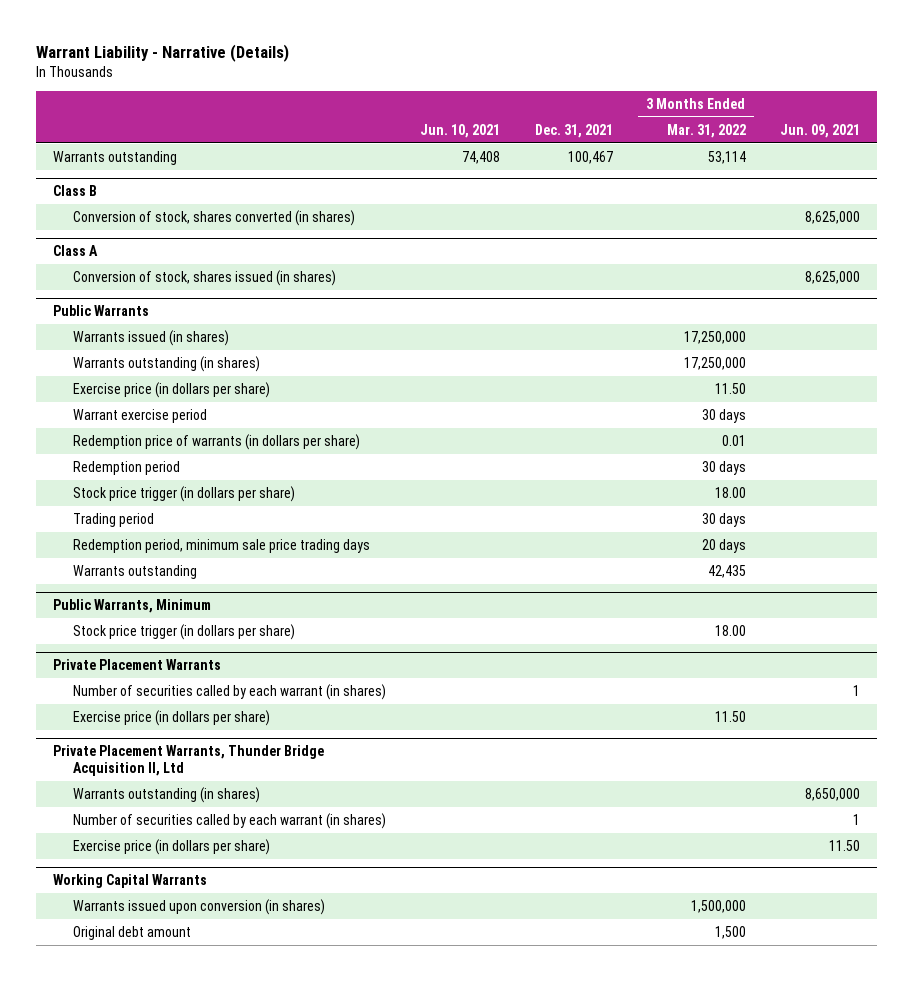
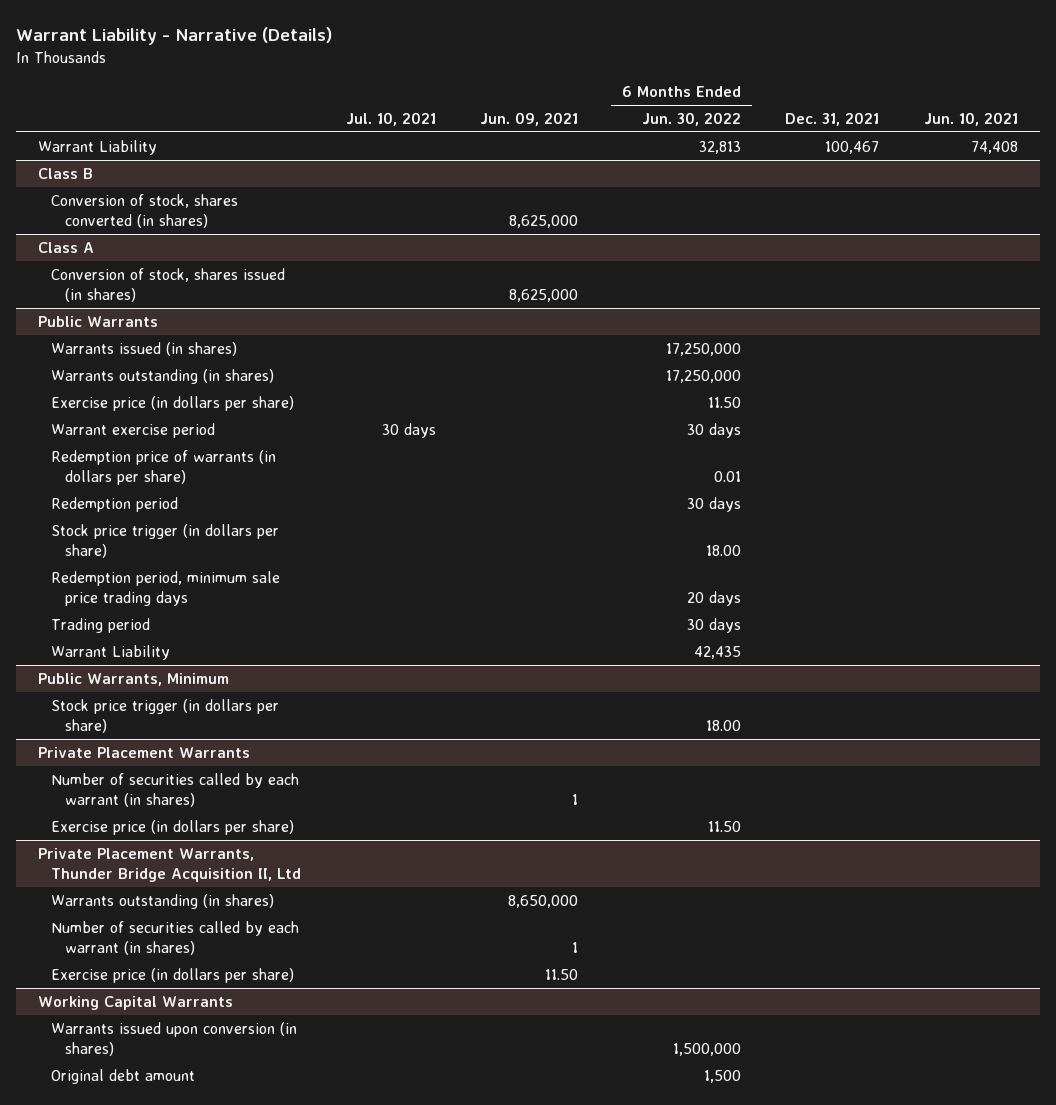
- | Jun. 10, 2021 | Dec. 31, 2021 | 3 Months Ended Mar. 31, 2022 | Jun. 09, 2021
+ | Jul. 10, 2021 | Jun. 09, 2021 | 6 Months Ended Jun. 30, 2022 | Dec. 31, 2021 | Jun. 10, 2021
- Warrants outstanding | 74,408 | 100,467 | 53,114 |
+ Warrant Liability | | | 32,813 | 100,467 | 74,408
@ Public Warrants
- Warrants outstanding | | | 42,435 |
moved down: Trading period | | | 30 days | |
+ Warrant Liability | | | 42,435 | |

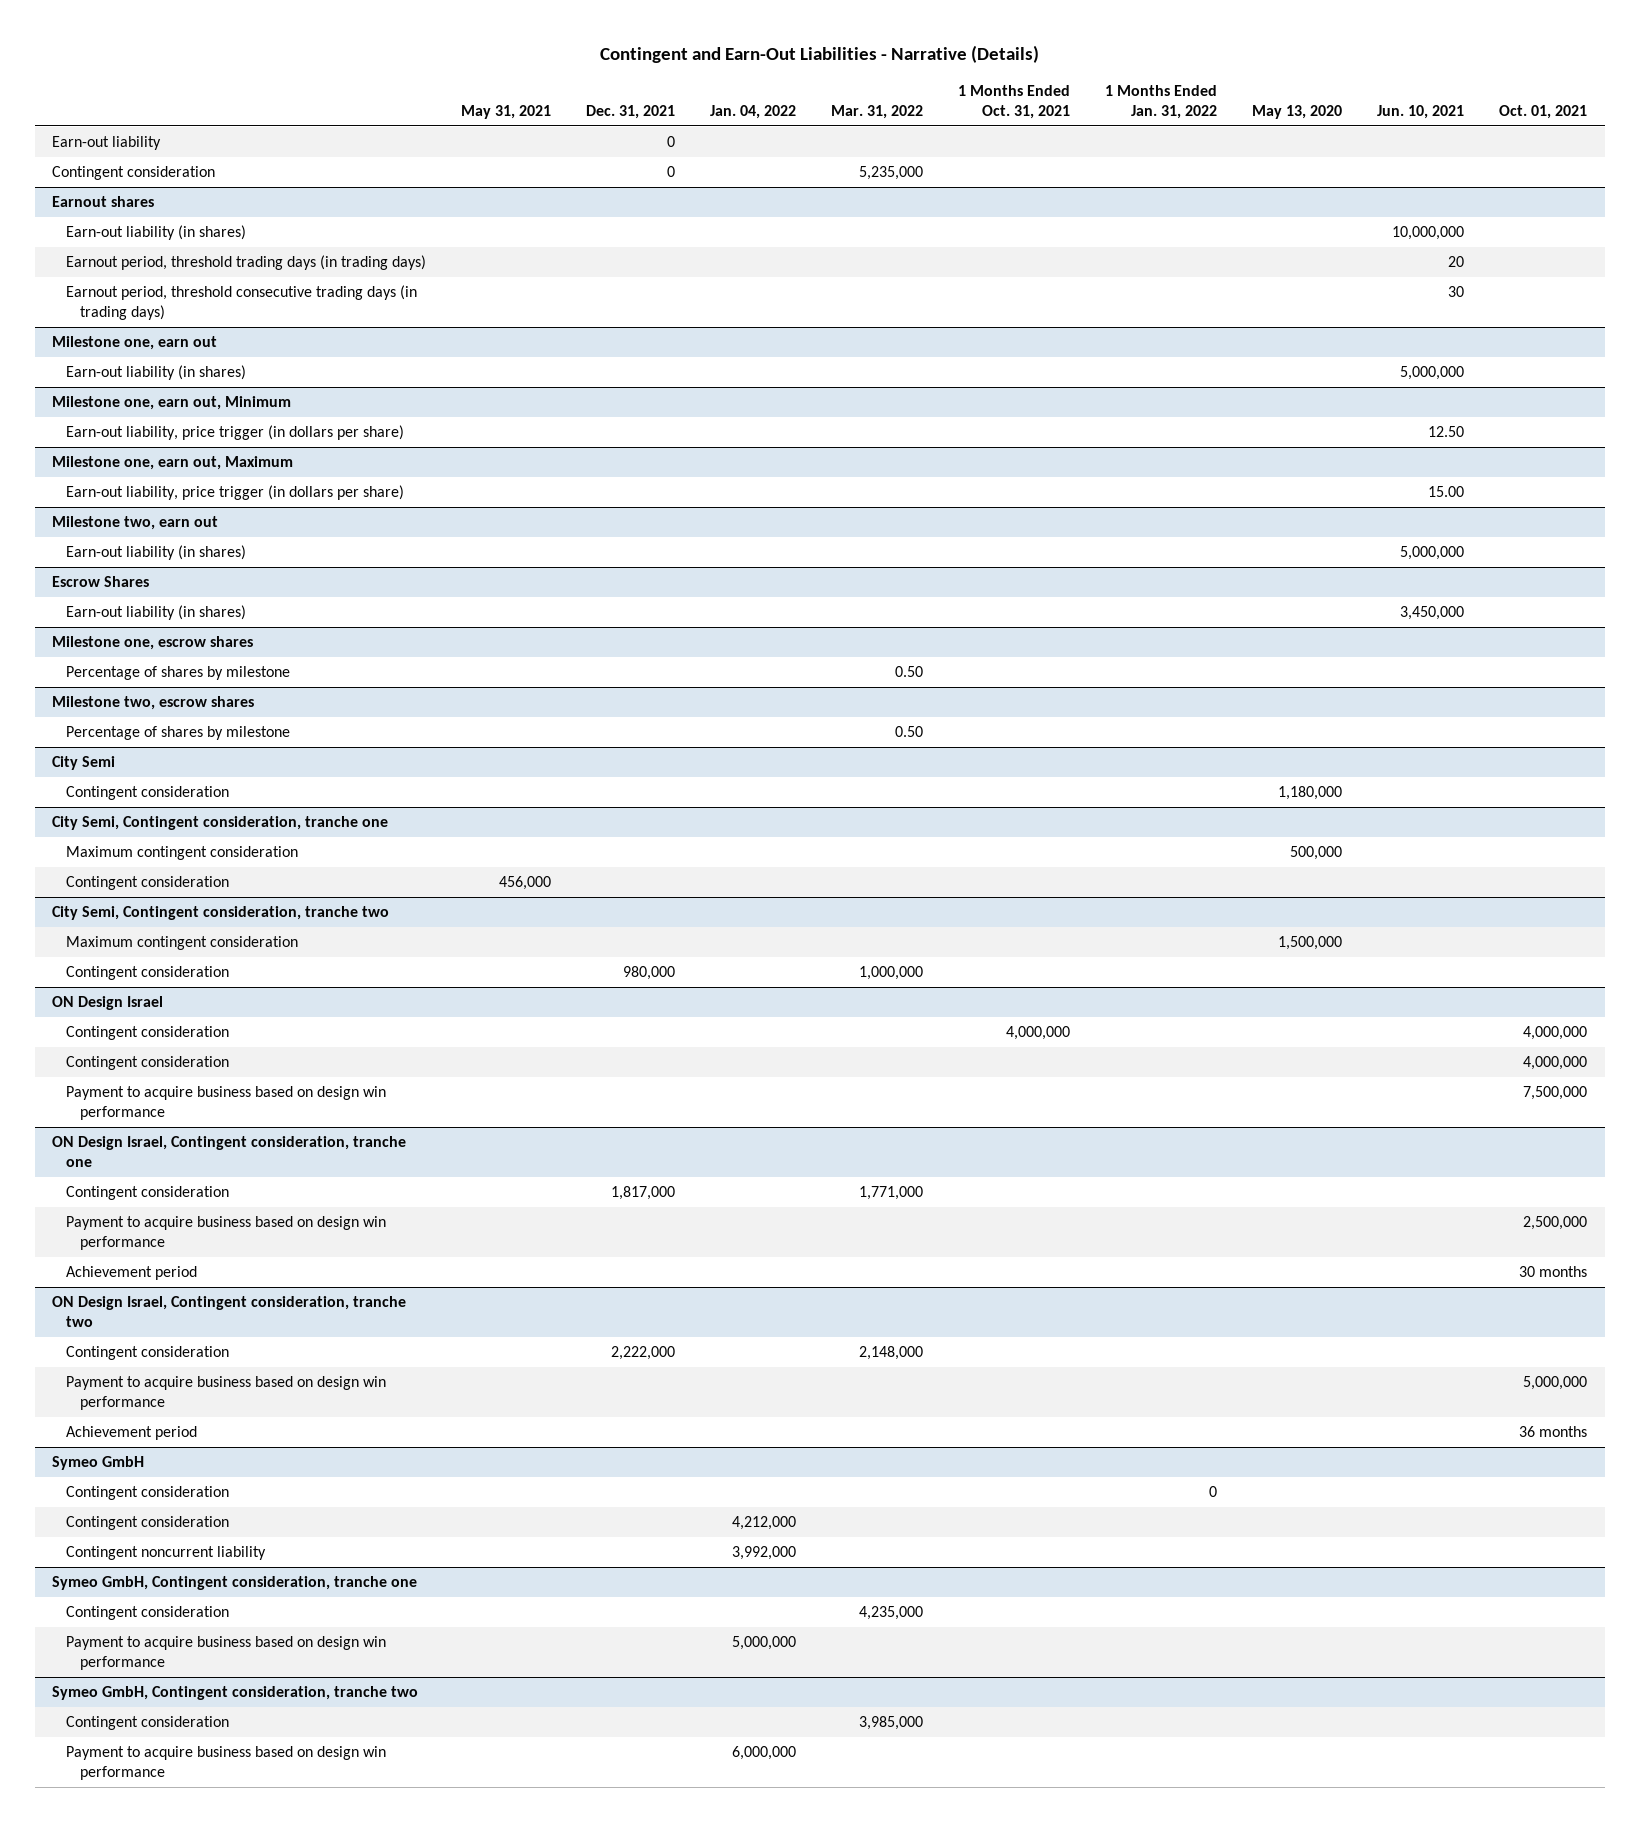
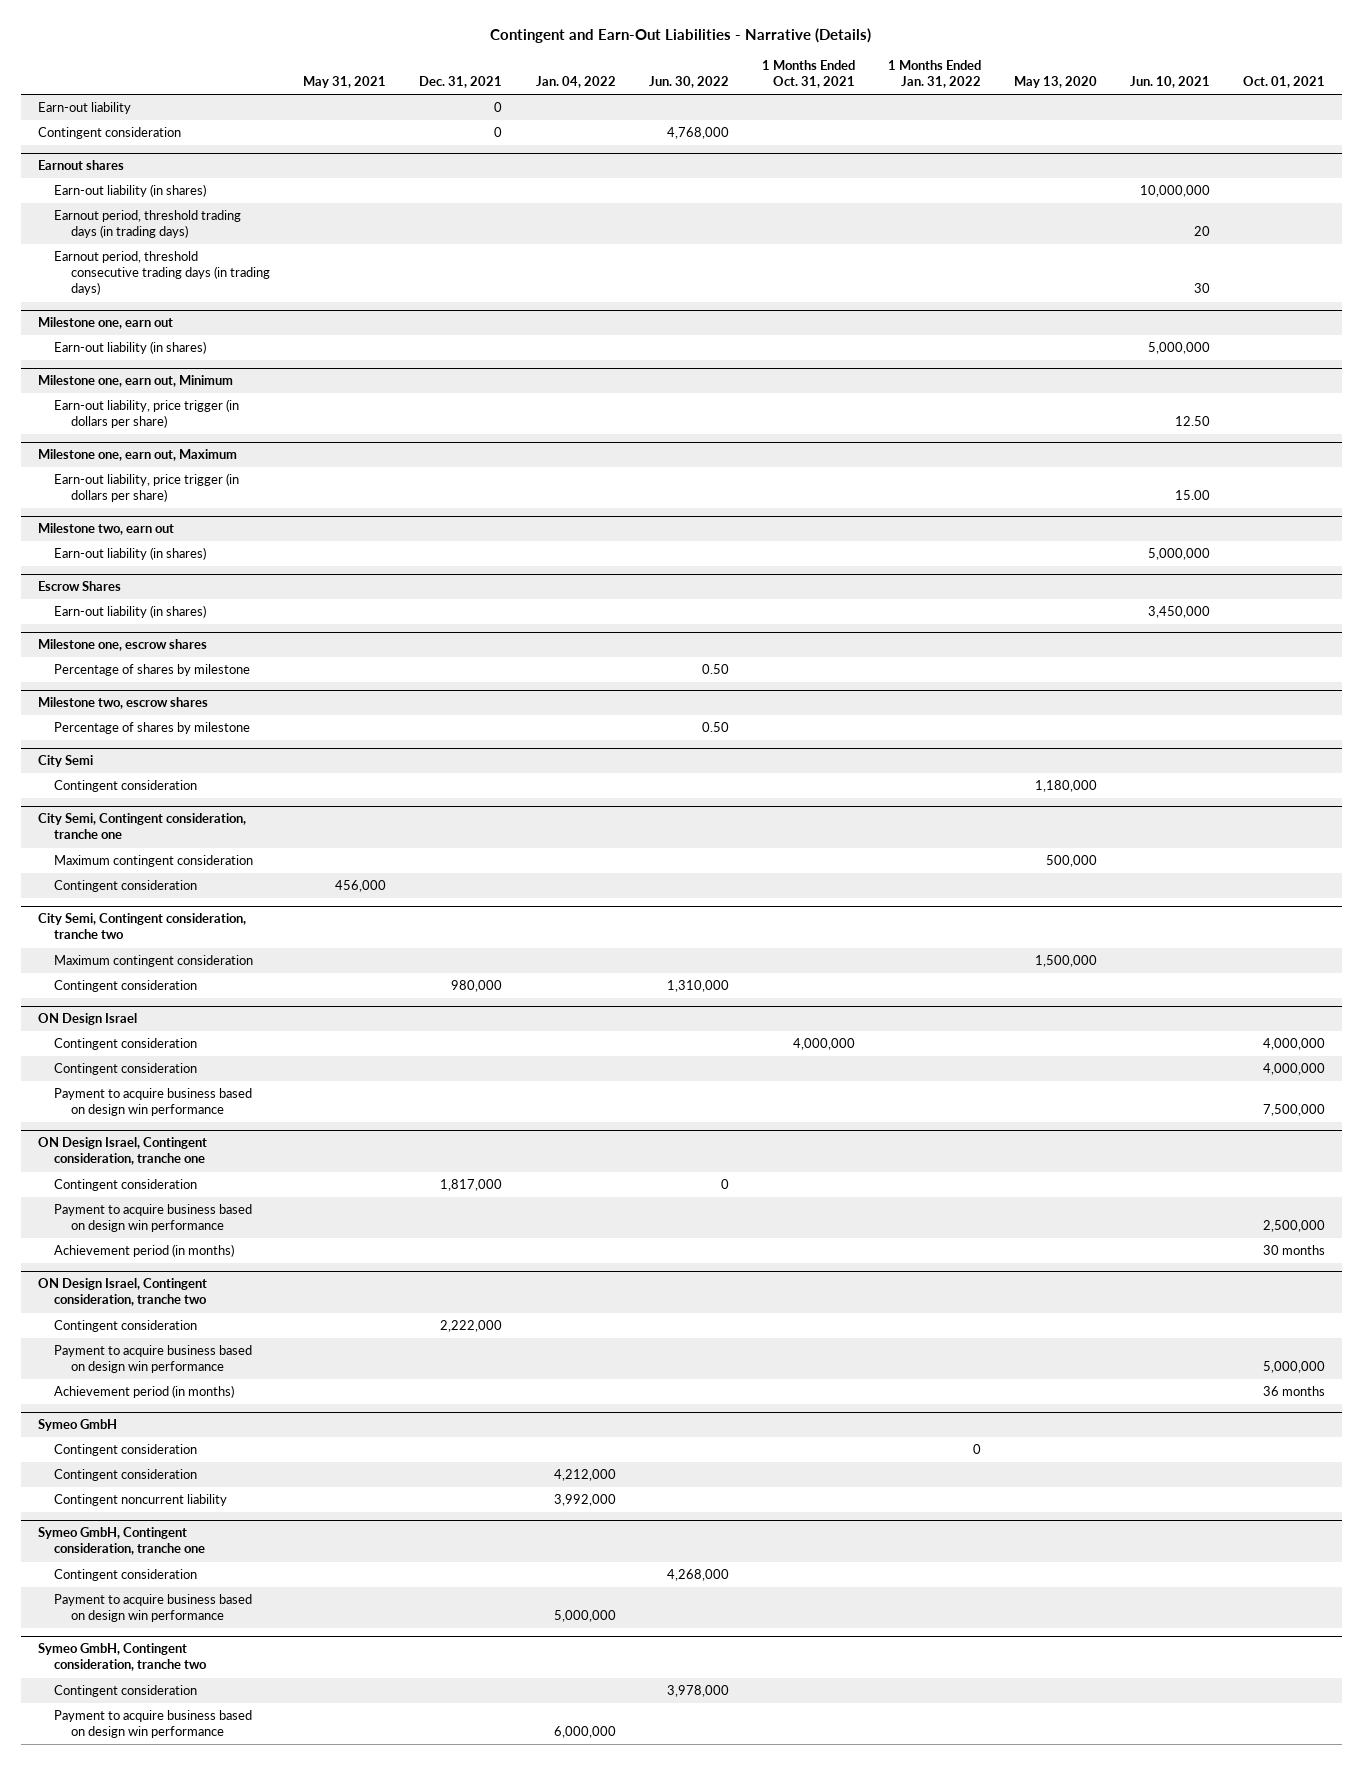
- | May 31, 2021 | Dec. 31, 2021 | Jan. 04, 2022 | Mar. 31, 2022 | 1 Months Ended Oct. 31, 2021 | 1 Months Ended Jan. 31, 2022 | May 13, 2020 | Jun. 10, 2021 | Oct. 01, 2021
+ | May 31, 2021 | Dec. 31, 2021 | Jan. 04, 2022 | Jun. 30, 2022 | 1 Months Ended Oct. 31, 2021 | 1 Months Ended Jan. 31, 2022 | May 13, 2020 | Jun. 10, 2021 | Oct. 01, 2021
@ ON Design Israel, Contingent consideration, tranche one
- Achievement period | | | | | | | | | 30 months
+ Achievement period (in months) | | | | | | | | | 30 months
@ ON Design Israel, Contingent consideration, tranche two
- Achievement period | | | | | | | | | 36 months
+ Achievement period (in months) | | | | | | | | | 36 months

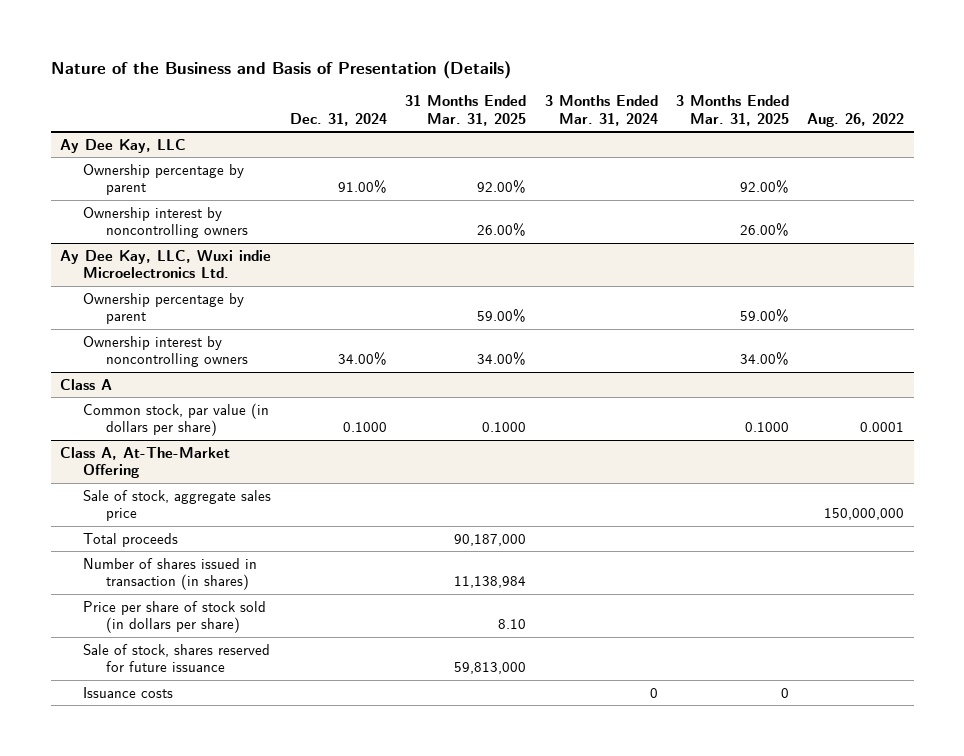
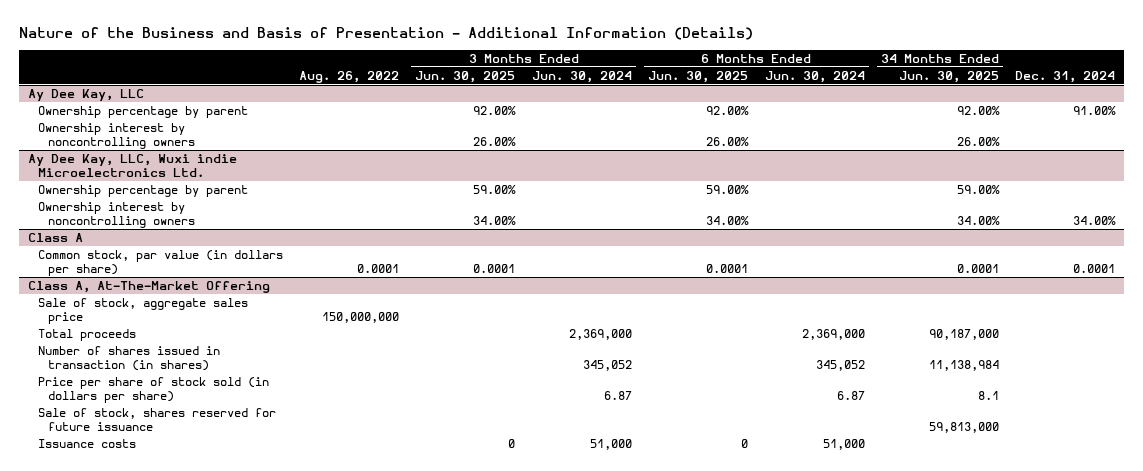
- Nature of the Business and Basis of Presentation (Details)
+ Nature of the Business and Basis of Presentation - Additional Information (Details)
- | Dec. 31, 2024 | 31 Months Ended Mar. 31, 2025 | 3 Months Ended Mar. 31, 2024 | 3 Months Ended Mar. 31, 2025 | Aug. 26, 2022
+ | Aug. 26, 2022 | 3 Months Ended Jun. 30, 2025 | 3 Months Ended Jun. 30, 2024 | 6 Months Ended Jun. 30, 2025 | 6 Months Ended Jun. 30, 2024 | 34 Months Ended Jun. 30, 2025 | Dec. 31, 2024
@ Class A
- Common stock, par value (in dollars per share) | 0.1000 | 0.1000 | | 0.1000 | 0.0001
+ Common stock, par value (in dollars per share) | 0.0001 | 0.0001 | | 0.0001 | | 0.0001 | 0.0001

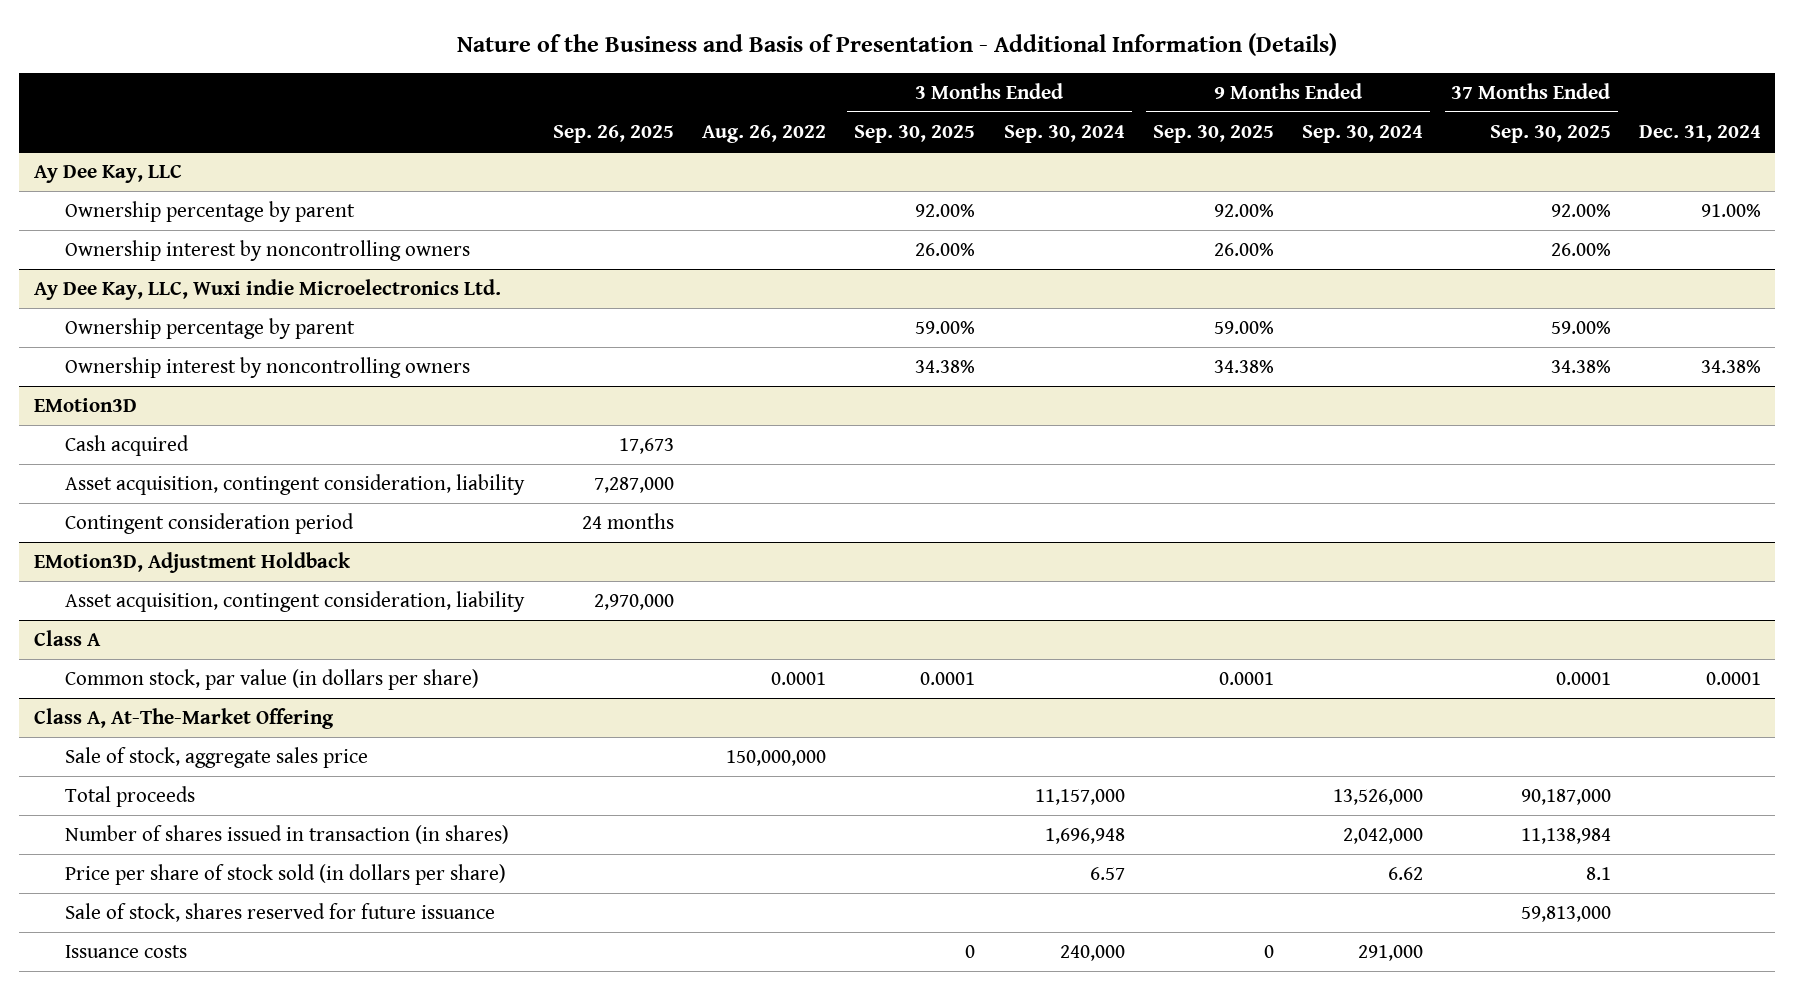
- | Aug. 26, 2022 | 3 Months Ended Jun. 30, 2025 | 3 Months Ended Jun. 30, 2024 | 6 Months Ended Jun. 30, 2025 | 6 Months Ended Jun. 30, 2024 | 34 Months Ended Jun. 30, 2025 | Dec. 31, 2024
+ | Sep. 26, 2025 | Aug. 26, 2022 | 3 Months Ended Sep. 30, 2025 | 3 Months Ended Sep. 30, 2024 | 9 Months Ended Sep. 30, 2025 | 9 Months Ended Sep. 30, 2024 | 37 Months Ended Sep. 30, 2025 | Dec. 31, 2024
@ Ay Dee Kay, LLC, Wuxi indie Microelectronics Ltd.
- Ownership interest by noncontrolling owners | | 34.00% | | 34.00% | | 34.00% | 34.00%
+ Ownership interest by noncontrolling owners | | | 34.38% | | 34.38% | | 34.38% | 34.38%
+ EMotion3D
+ Cash acquired | 17,673 | | | | | | |
+ Asset acquisition, contingent consideration, liability | 7,287,000 | | | | | | |
+ Contingent consideration period | 24 months | | | | | | |
+ EMotion3D, Adjustment Holdback
+ Asset acquisition, contingent consideration, liability | 2,970,000 | | | | | | |

